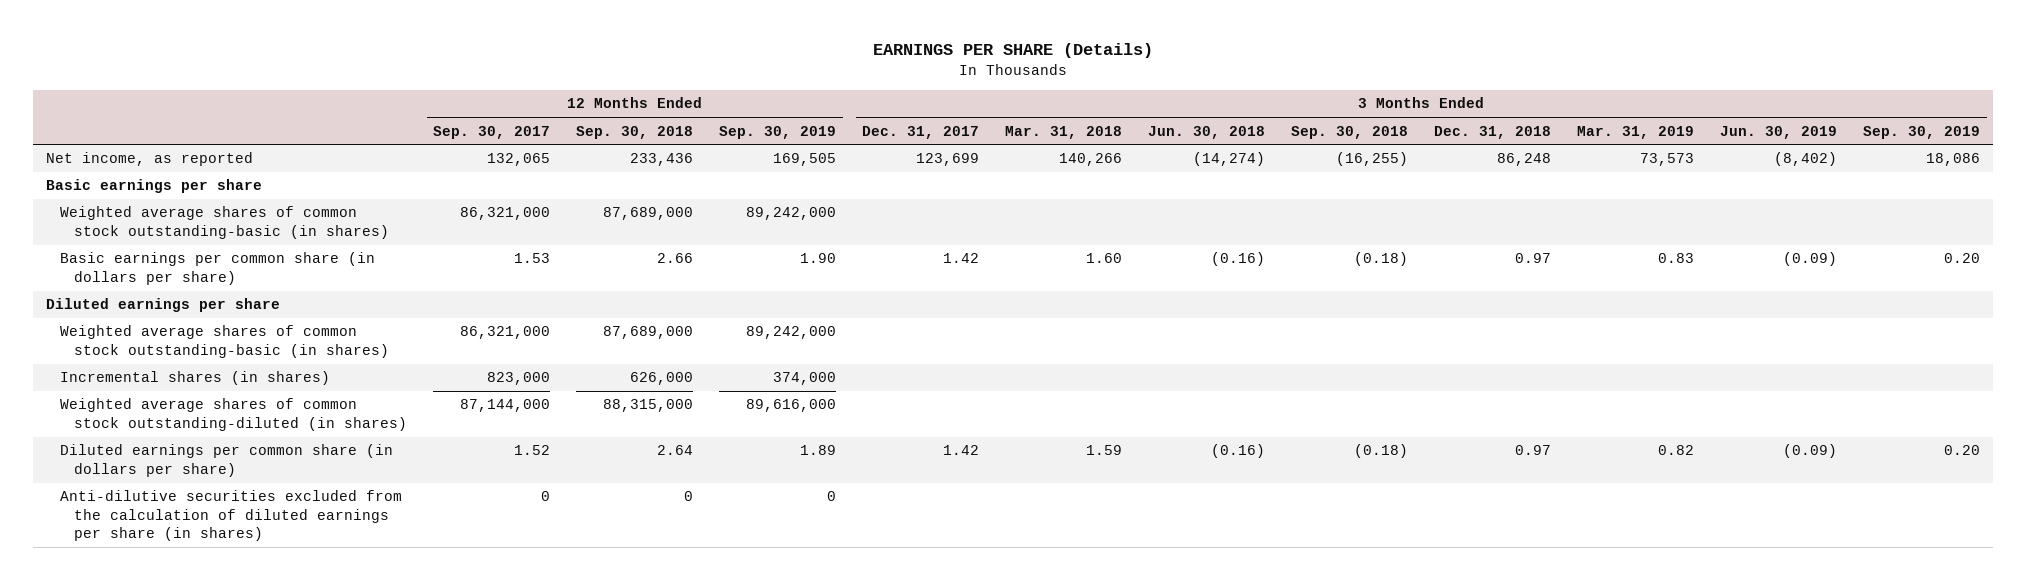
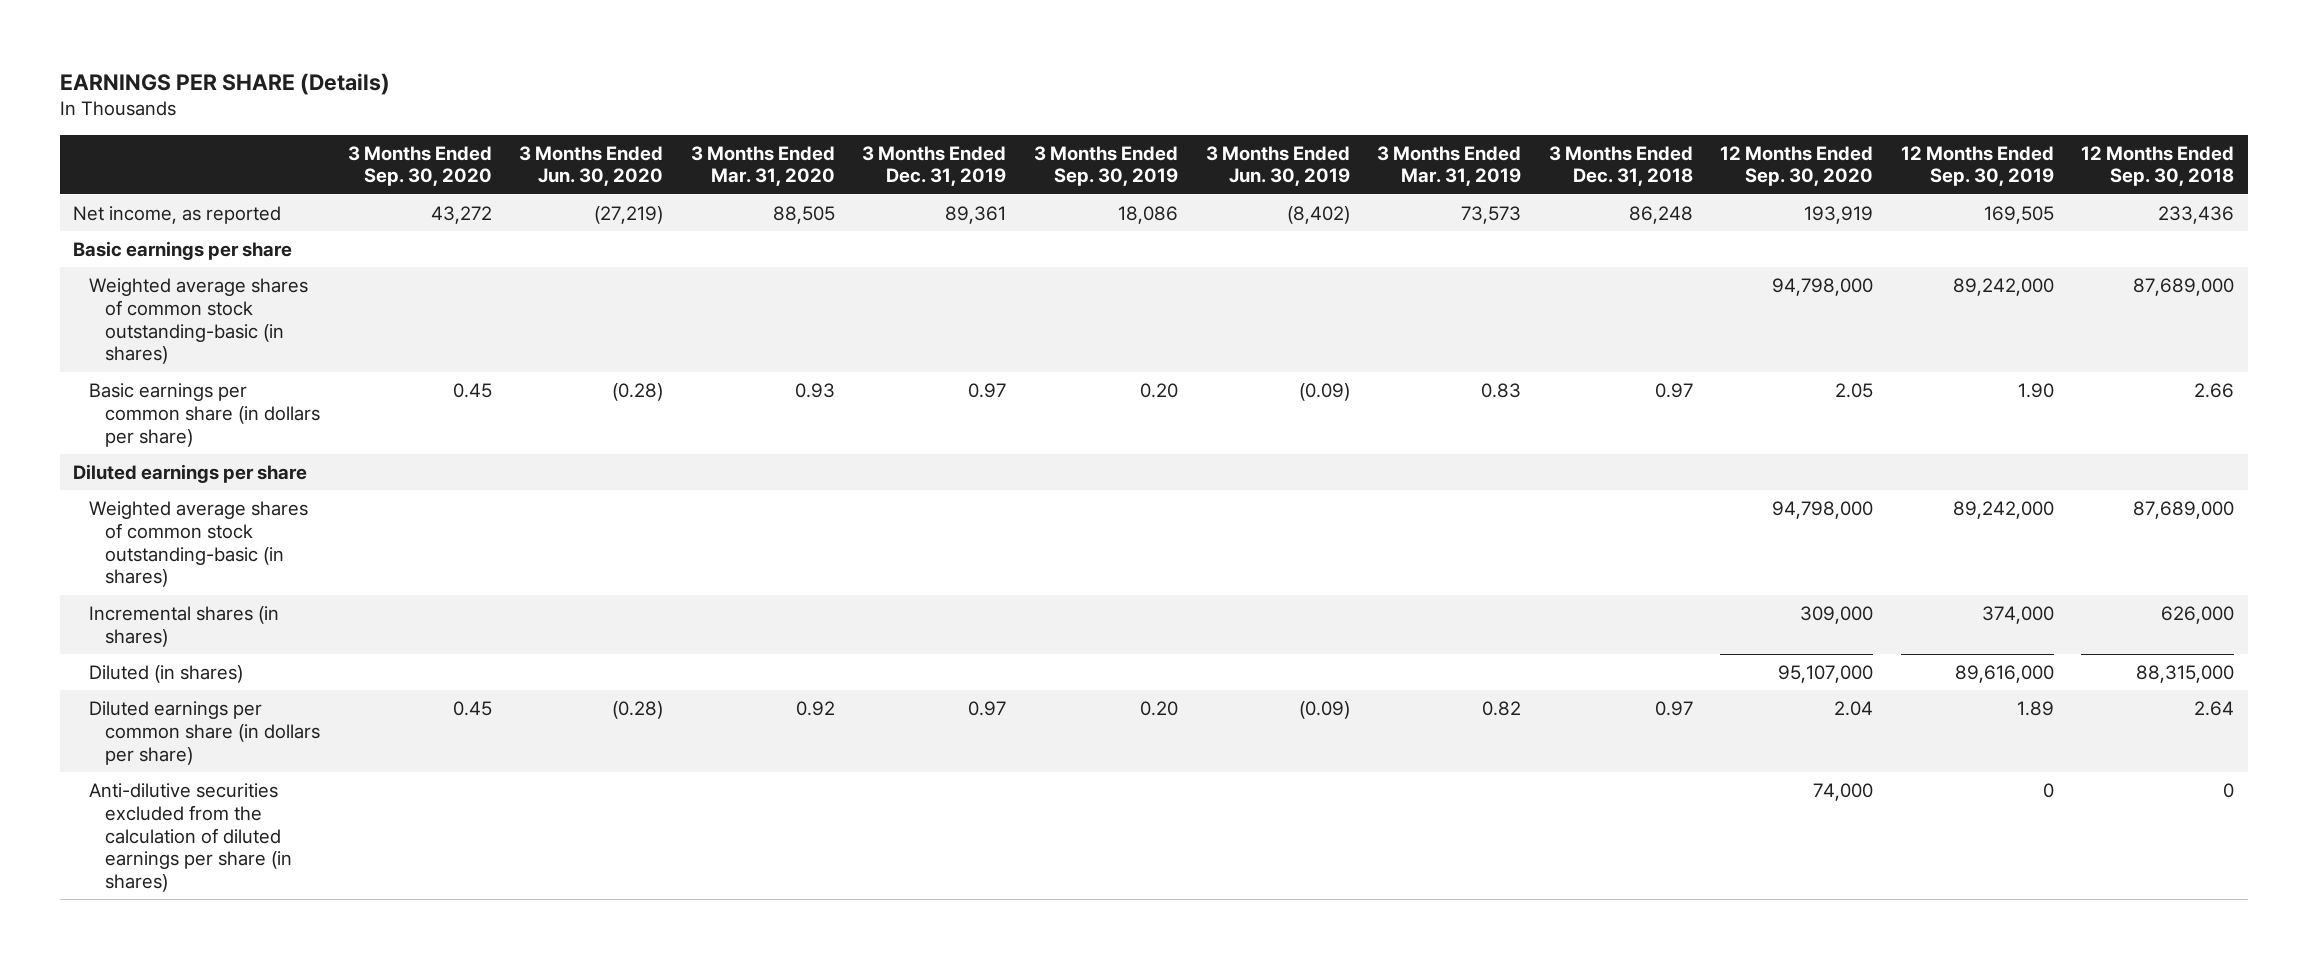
- | 12 Months Ended Sep. 30, 2017 | 12 Months Ended Sep. 30, 2018 | 12 Months Ended Sep. 30, 2019 | 3 Months Ended Dec. 31, 2017 | 3 Months Ended Mar. 31, 2018 | 3 Months Ended Jun. 30, 2018 | 3 Months Ended Sep. 30, 2018 | 3 Months Ended Dec. 31, 2018 | 3 Months Ended Mar. 31, 2019 | 3 Months Ended Jun. 30, 2019 | 3 Months Ended Sep. 30, 2019
+ | 3 Months Ended Sep. 30, 2020 | 3 Months Ended Jun. 30, 2020 | 3 Months Ended Mar. 31, 2020 | 3 Months Ended Dec. 31, 2019 | 3 Months Ended Sep. 30, 2019 | 3 Months Ended Jun. 30, 2019 | 3 Months Ended Mar. 31, 2019 | 3 Months Ended Dec. 31, 2018 | 12 Months Ended Sep. 30, 2020 | 12 Months Ended Sep. 30, 2019 | 12 Months Ended Sep. 30, 2018
- Weighted average shares of common stock outstanding-diluted (in shares) | 87,144,000 | 88,315,000 | 89,616,000 | | | | | | | |
+ Diluted (in shares) | | | | | | | | | 95,107,000 | 89,616,000 | 88,315,000

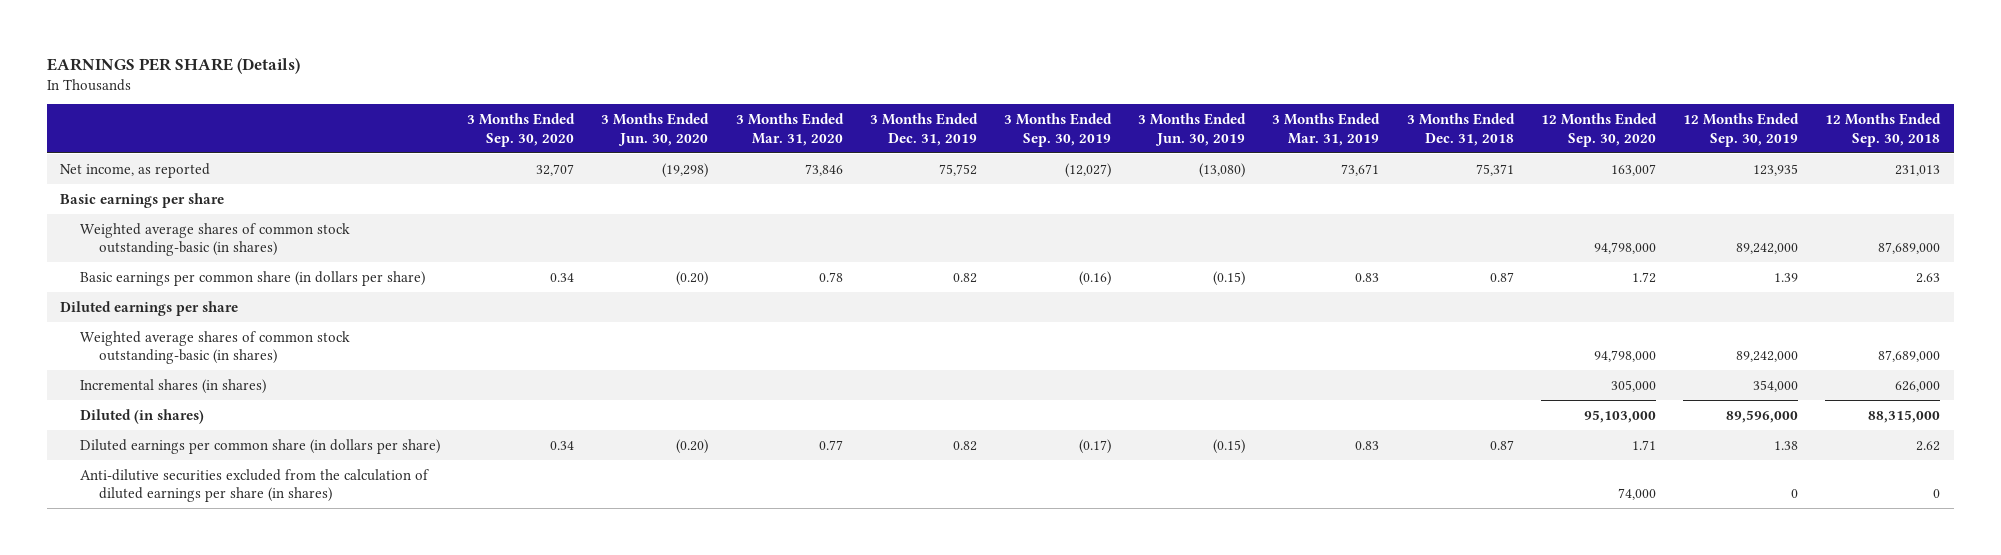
- Net income, as reported | 43,272 | (27,219) | 88,505 | 89,361 | 18,086 | (8,402) | 73,573 | 86,248 | 193,919 | 169,505 | 233,436
+ Net income, as reported | 32,707 | (19,298) | 73,846 | 75,752 | (12,027) | (13,080) | 73,671 | 75,371 | 163,007 | 123,935 | 231,013
- Basic earnings per common share (in dollars per share) | 0.45 | (0.28) | 0.93 | 0.97 | 0.20 | (0.09) | 0.83 | 0.97 | 2.05 | 1.90 | 2.66
+ Basic earnings per common share (in dollars per share) | 0.34 | (0.20) | 0.78 | 0.82 | (0.16) | (0.15) | 0.83 | 0.87 | 1.72 | 1.39 | 2.63
- Incremental shares (in shares) | | | | | | | | | 309,000 | 374,000 | 626,000
- Diluted (in shares) | | | | | | | | | 95,107,000 | 89,616,000 | 88,315,000
- Diluted earnings per common share (in dollars per share) | 0.45 | (0.28) | 0.92 | 0.97 | 0.20 | (0.09) | 0.82 | 0.97 | 2.04 | 1.89 | 2.64
+ Incremental shares (in shares) | | | | | | | | | 305,000 | 354,000 | 626,000
+ Diluted (in shares) | | | | | | | | | 95,103,000 | 89,596,000 | 88,315,000
+ Diluted earnings per common share (in dollars per share) | 0.34 | (0.20) | 0.77 | 0.82 | (0.17) | (0.15) | 0.83 | 0.87 | 1.71 | 1.38 | 2.62

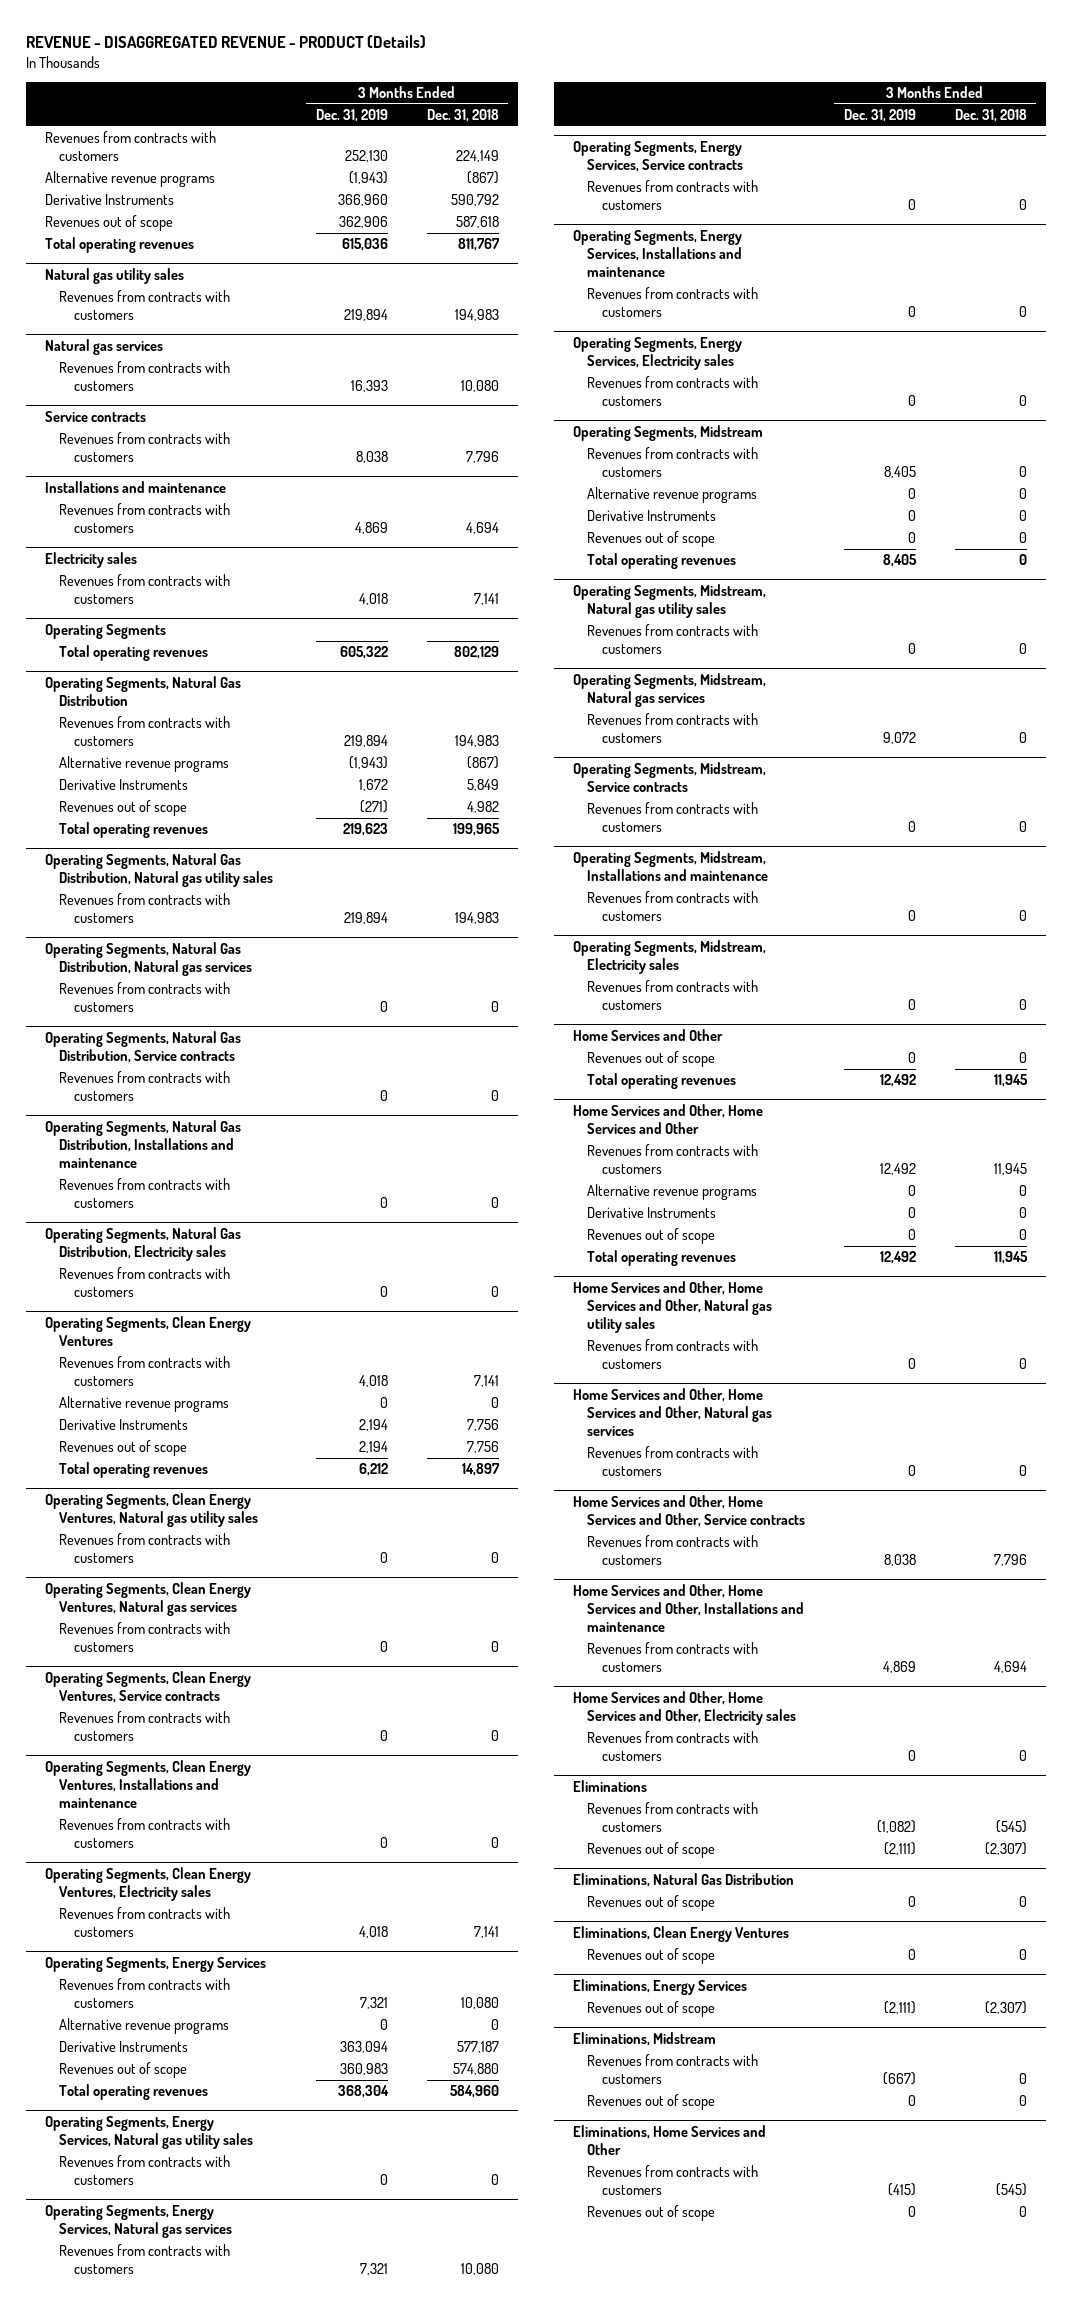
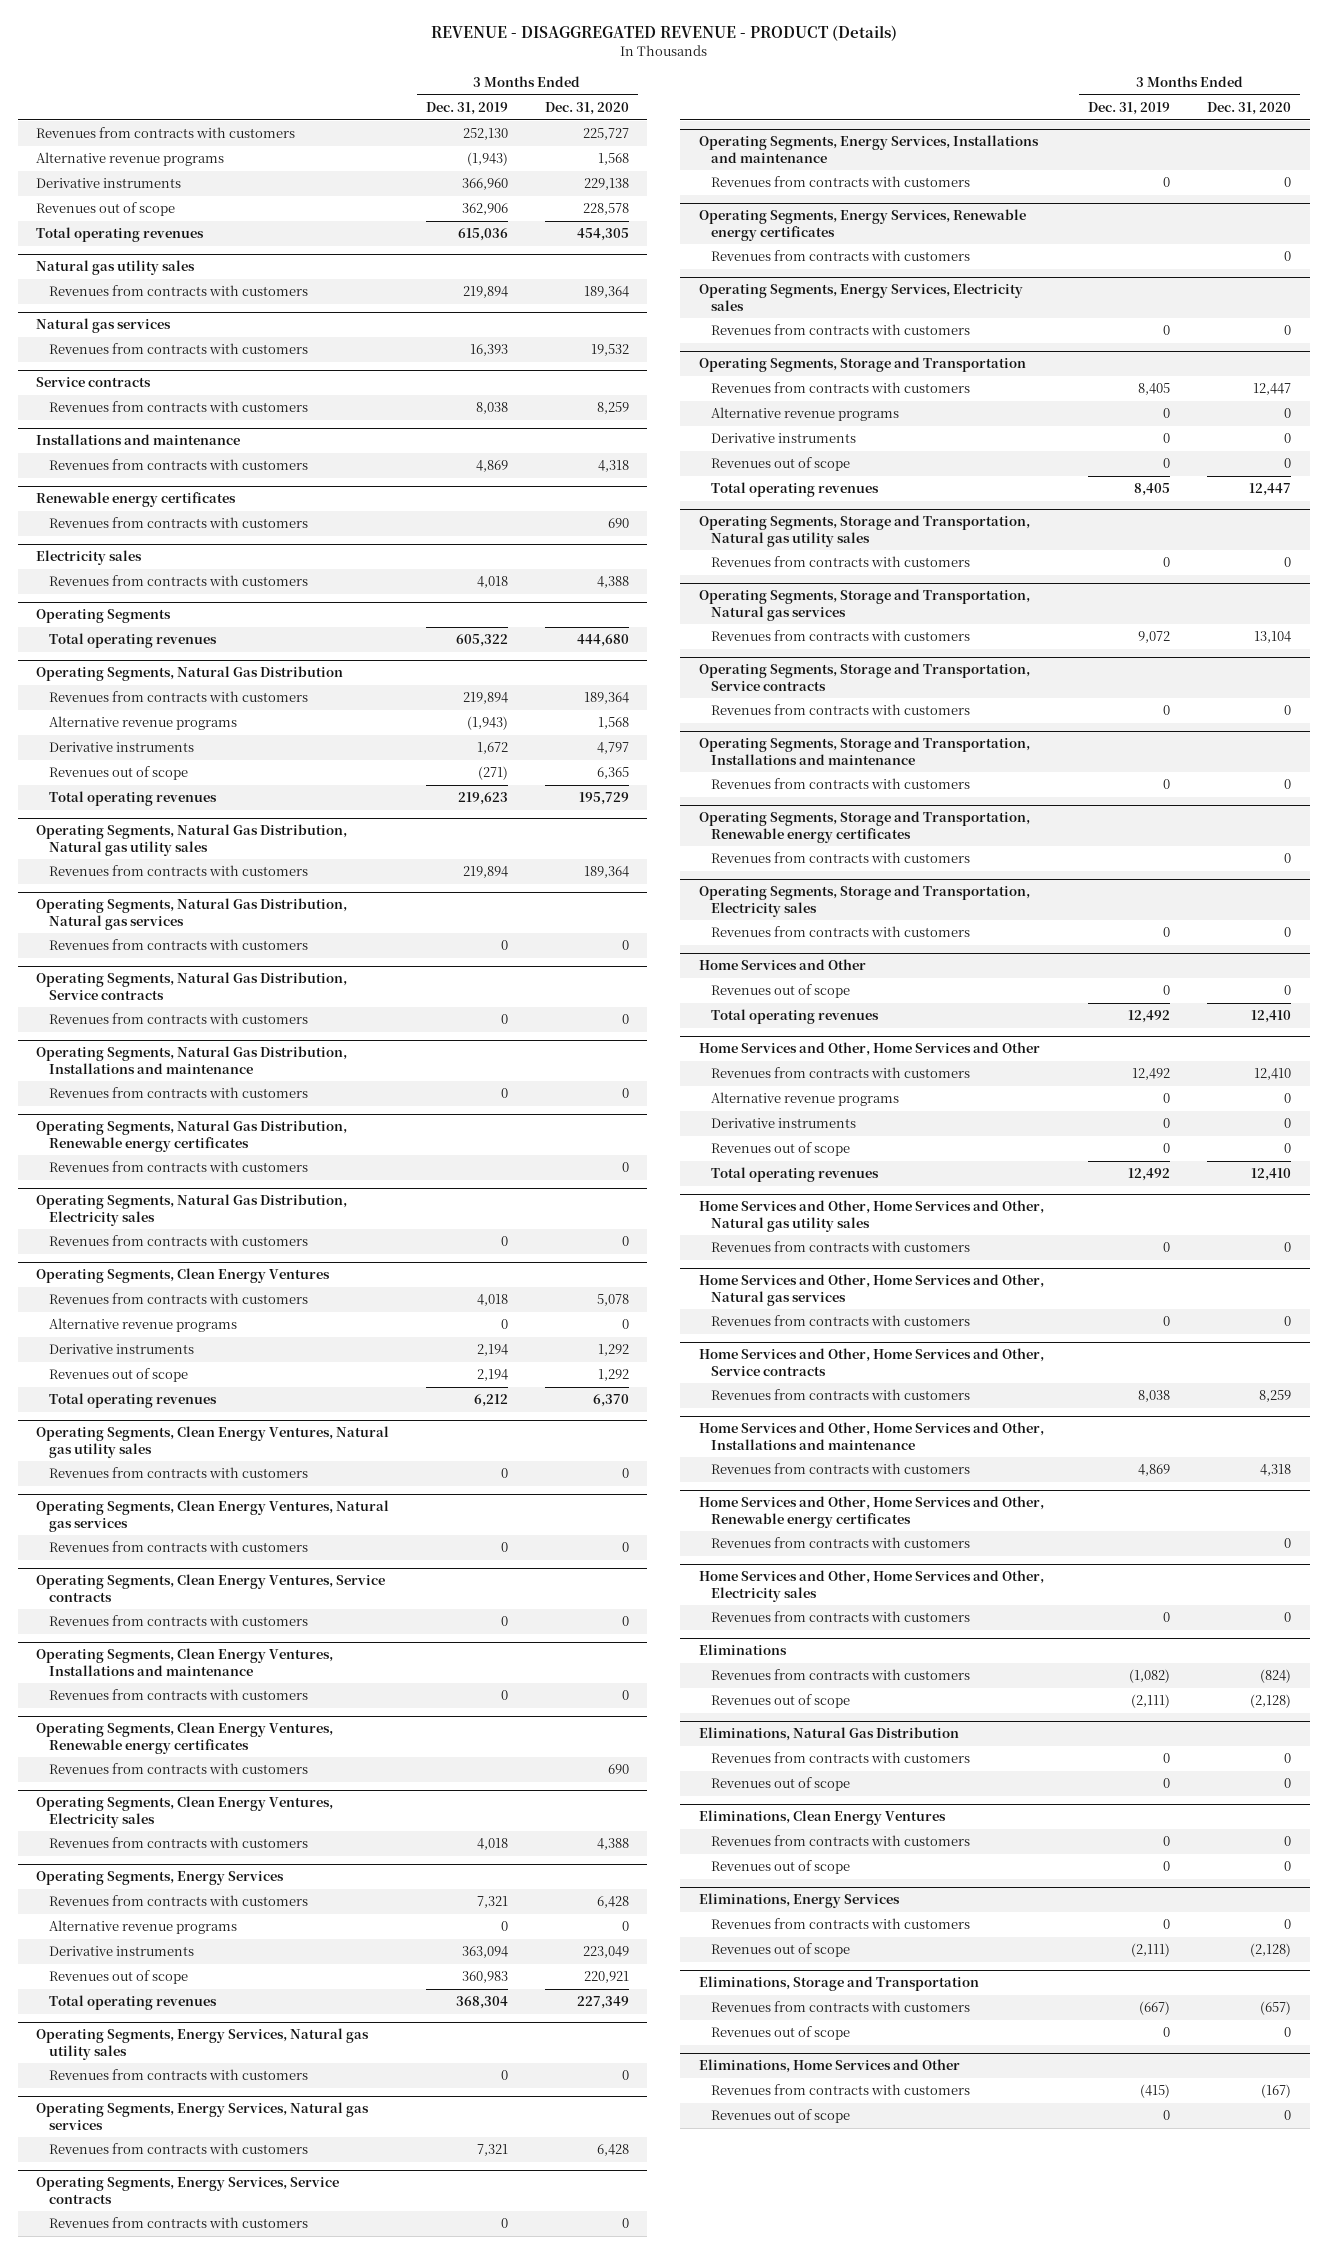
- | 3 Months Ended Dec. 31, 2019 | 3 Months Ended Dec. 31, 2018
+ | 3 Months Ended Dec. 31, 2019 | 3 Months Ended Dec. 31, 2020
- Derivative Instruments | 366,960 | 590,792
+ Derivative instruments | 366,960 | 229,138
+ Renewable energy certificates
+ Revenues from contracts with customers | | 690
@ Operating Segments, Natural Gas Distribution
- Derivative Instruments | 1,672 | 5,849
+ Derivative instruments | 1,672 | 4,797
+ Operating Segments, Natural Gas Distribution, Renewable energy certificates
+ Revenues from contracts with customers | | 0
@ Operating Segments, Clean Energy Ventures
- Derivative Instruments | 2,194 | 7,756
+ Derivative instruments | 2,194 | 1,292
+ Operating Segments, Clean Energy Ventures, Renewable energy certificates
+ Revenues from contracts with customers | | 690
@ Operating Segments, Energy Services
- Derivative Instruments | 363,094 | 577,187
+ Derivative instruments | 363,094 | 223,049
+ Operating Segments, Energy Services, Renewable energy certificates
+ Revenues from contracts with customers | | 0
- Operating Segments, Midstream
+ Operating Segments, Storage and Transportation
- Derivative Instruments | 0 | 0
+ Derivative instruments | 0 | 0
- Operating Segments, Midstream, Natural gas utility sales
+ Operating Segments, Storage and Transportation, Natural gas utility sales
- Operating Segments, Midstream, Natural gas services
+ Operating Segments, Storage and Transportation, Natural gas services
- Operating Segments, Midstream, Service contracts
+ Operating Segments, Storage and Transportation, Service contracts
- Operating Segments, Midstream, Installations and maintenance
+ Operating Segments, Storage and Transportation, Installations and maintenance
- Operating Segments, Midstream, Electricity sales
+ Operating Segments, Storage and Transportation, Renewable energy certificates
+ Revenues from contracts with customers | | 0
+ Operating Segments, Storage and Transportation, Electricity sales
@ Home Services and Other, Home Services and Other
- Derivative Instruments | 0 | 0
+ Derivative instruments | 0 | 0
+ Home Services and Other, Home Services and Other, Renewable energy certificates
+ Revenues from contracts with customers | | 0
@ Eliminations, Natural Gas Distribution
+ Revenues from contracts with customers | 0 | 0
@ Eliminations, Clean Energy Ventures
+ Revenues from contracts with customers | 0 | 0
@ Eliminations, Energy Services
+ Revenues from contracts with customers | 0 | 0
- Eliminations, Midstream
+ Eliminations, Storage and Transportation

